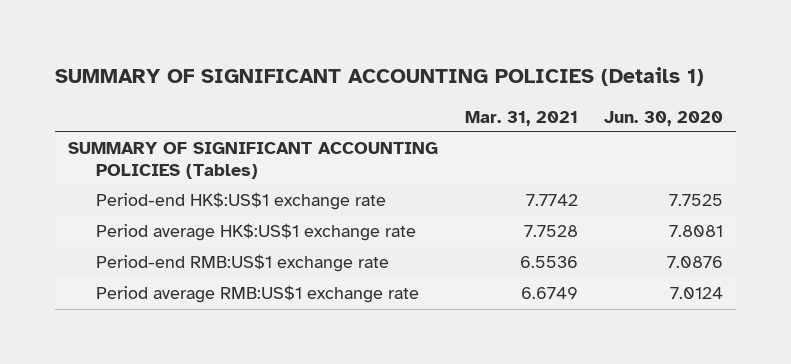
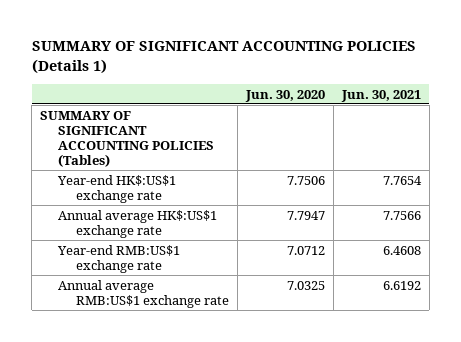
- | Mar. 31, 2021 | Jun. 30, 2020
+ | Jun. 30, 2020 | Jun. 30, 2021
- Period-end HK$:US$1 exchange rate | 7.7742 | 7.7525
- Period average HK$:US$1 exchange rate | 7.7528 | 7.8081
- Period-end RMB:US$1 exchange rate | 6.5536 | 7.0876
- Period average RMB:US$1 exchange rate | 6.6749 | 7.0124
+ Year-end HK$:US$1 exchange rate | 7.7506 | 7.7654
+ Annual average HK$:US$1 exchange rate | 7.7947 | 7.7566
+ Year-end RMB:US$1 exchange rate | 7.0712 | 6.4608
+ Annual average RMB:US$1 exchange rate | 7.0325 | 6.6192

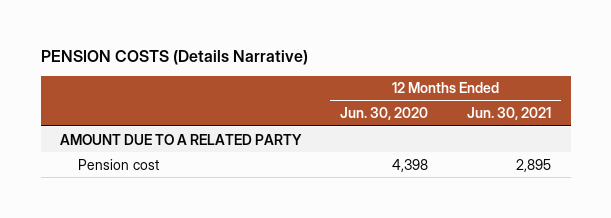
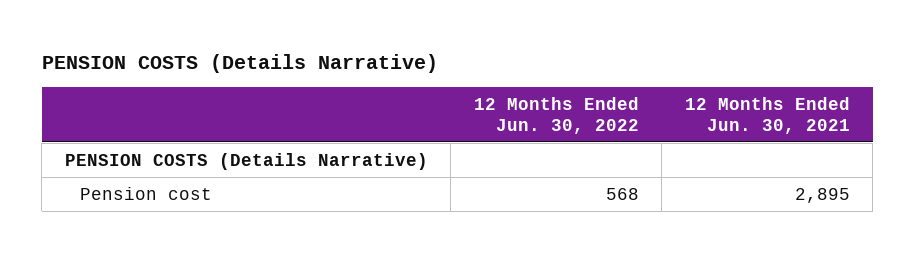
- | 12 Months Ended Jun. 30, 2020 | 12 Months Ended Jun. 30, 2021
+ | 12 Months Ended Jun. 30, 2022 | 12 Months Ended Jun. 30, 2021
- AMOUNT DUE TO A RELATED PARTY
+ PENSION COSTS (Details Narrative)

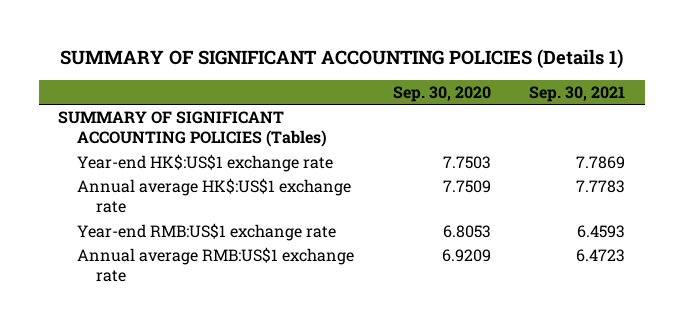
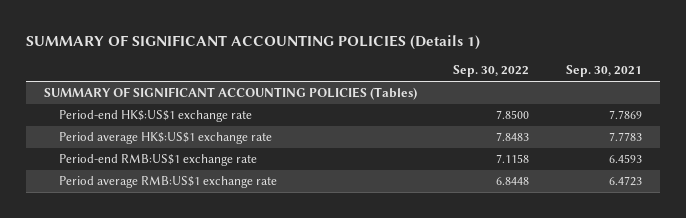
- | Sep. 30, 2020 | Sep. 30, 2021
+ | Sep. 30, 2022 | Sep. 30, 2021
- Year-end HK$:US$1 exchange rate | 7.7503 | 7.7869
- Annual average HK$:US$1 exchange rate | 7.7509 | 7.7783
- Year-end RMB:US$1 exchange rate | 6.8053 | 6.4593
- Annual average RMB:US$1 exchange rate | 6.9209 | 6.4723
+ Period-end HK$:US$1 exchange rate | 7.8500 | 7.7869
+ Period average HK$:US$1 exchange rate | 7.8483 | 7.7783
+ Period-end RMB:US$1 exchange rate | 7.1158 | 6.4593
+ Period average RMB:US$1 exchange rate | 6.8448 | 6.4723

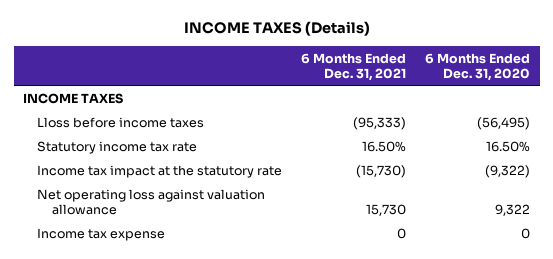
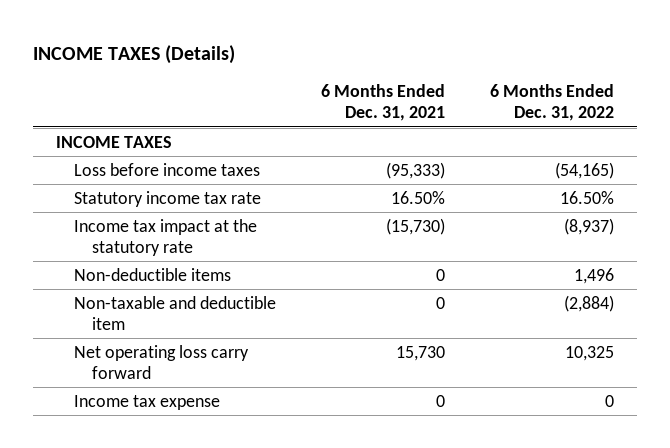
- | 6 Months Ended Dec. 31, 2021 | 6 Months Ended Dec. 31, 2020
+ | 6 Months Ended Dec. 31, 2021 | 6 Months Ended Dec. 31, 2022
- Lloss before income taxes | (95,333) | (56,495)
+ Loss before income taxes | (95,333) | (54,165)
- Net operating loss against valuation allowance | 15,730 | 9,322
+ Non-deductible items | 0 | 1,496
+ Non-taxable and deductible item | 0 | (2,884)
+ Net operating loss carry forward | 15,730 | 10,325

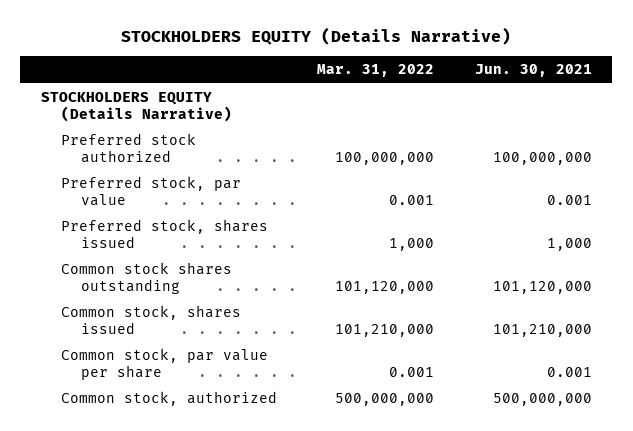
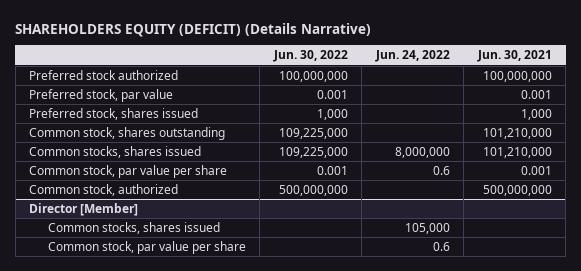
- STOCKHOLDERS EQUITY (Details Narrative)
+ SHAREHOLDERS EQUITY (DEFICIT) (Details Narrative)
- | Mar. 31, 2022 | Jun. 30, 2021
+ | Jun. 30, 2022 | Jun. 24, 2022 | Jun. 30, 2021
- STOCKHOLDERS EQUITY (Details Narrative)
- Common stock shares outstanding | 101,120,000 | 101,120,000
- Common stock, shares issued | 101,210,000 | 101,210,000
+ Common stock, shares outstanding | 109,225,000 | | 101,210,000
+ Common stocks, shares issued | 109,225,000 | 8,000,000 | 101,210,000
+ Director [Member]
+ Common stocks, shares issued | | 105,000 |
+ Common stock, par value per share | | 0.6 |

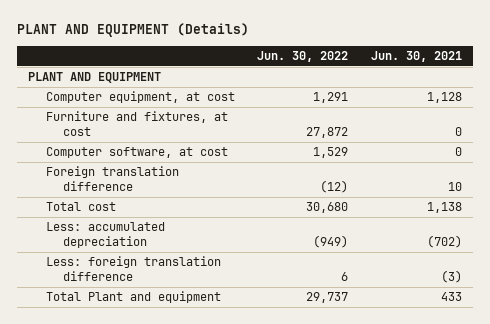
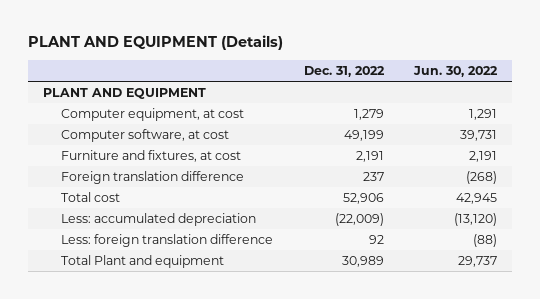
- | Jun. 30, 2022 | Jun. 30, 2021
+ | Dec. 31, 2022 | Jun. 30, 2022
- Furniture and fixtures, at cost | 27,872 | 0
- Computer software, at cost | 1,529 | 0
- Foreign translation difference | (12) | 10
- Total cost | 30,680 | 1,138
- Less: accumulated depreciation | (949) | (702)
- Less: foreign translation difference | 6 | (3)
+ Computer software, at cost | 49,199 | 39,731
+ Furniture and fixtures, at cost | 2,191 | 2,191
+ Foreign translation difference | 237 | (268)
+ Total cost | 52,906 | 42,945
+ Less: accumulated depreciation | (22,009) | (13,120)
+ Less: foreign translation difference | 92 | (88)

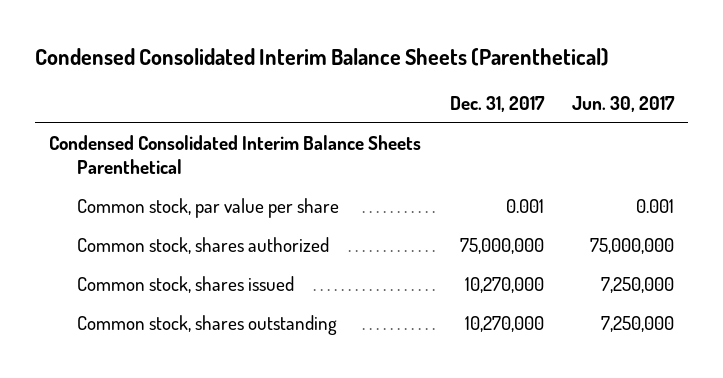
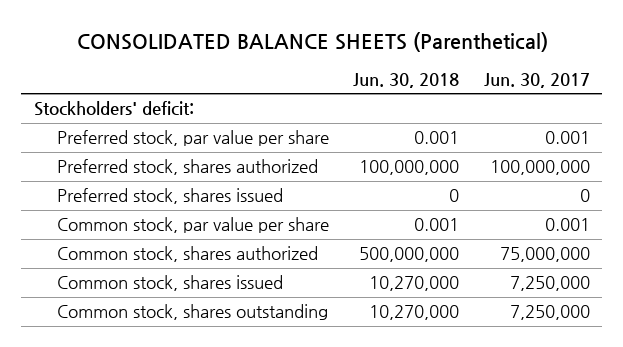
- Condensed Consolidated Interim Balance Sheets (Parenthetical)
+ CONSOLIDATED BALANCE SHEETS (Parenthetical)
- | Dec. 31, 2017 | Jun. 30, 2017
+ | Jun. 30, 2018 | Jun. 30, 2017
- Condensed Consolidated Interim Balance Sheets Parenthetical
+ Stockholders' deficit:
+ Preferred stock, par value per share | 0.001 | 0.001
+ Preferred stock, shares authorized | 100,000,000 | 100,000,000
+ Preferred stock, shares issued | 0 | 0

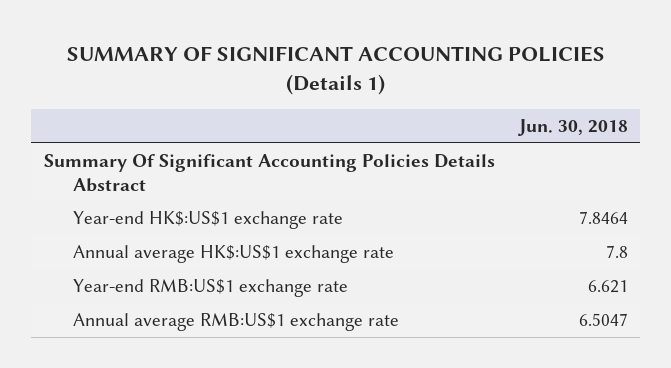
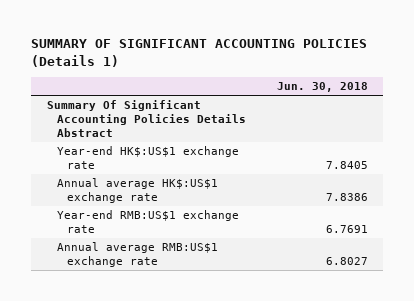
- Year-end HK$:US$1 exchange rate | 7.8464
- Annual average HK$:US$1 exchange rate | 7.8
- Year-end RMB:US$1 exchange rate | 6.621
- Annual average RMB:US$1 exchange rate | 6.5047
+ Year-end HK$:US$1 exchange rate | 7.8405
+ Annual average HK$:US$1 exchange rate | 7.8386
+ Year-end RMB:US$1 exchange rate | 6.7691
+ Annual average RMB:US$1 exchange rate | 6.8027

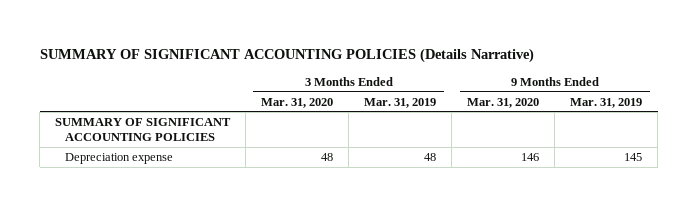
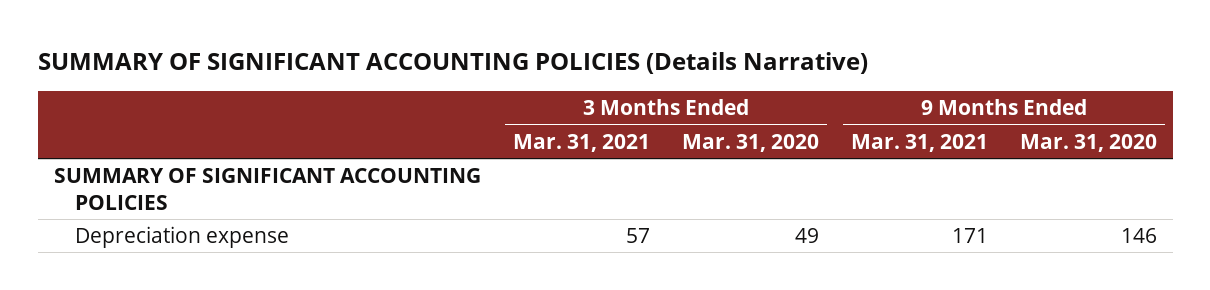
- | 3 Months Ended Mar. 31, 2020 | 3 Months Ended Mar. 31, 2019 | 9 Months Ended Mar. 31, 2020 | 9 Months Ended Mar. 31, 2019
+ | 3 Months Ended Mar. 31, 2021 | 3 Months Ended Mar. 31, 2020 | 9 Months Ended Mar. 31, 2021 | 9 Months Ended Mar. 31, 2020
- Depreciation expense | 48 | 48 | 146 | 145
+ Depreciation expense | 57 | 49 | 171 | 146

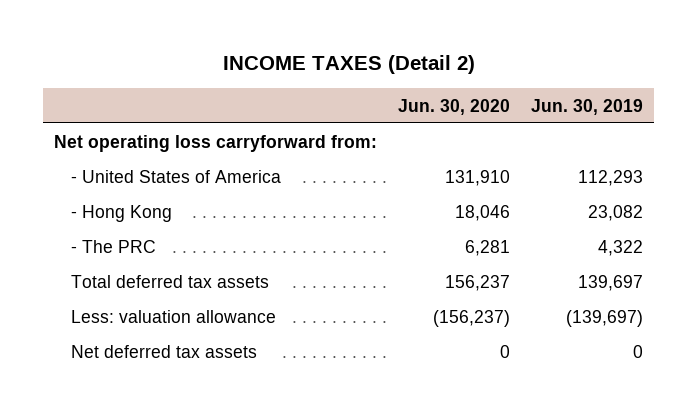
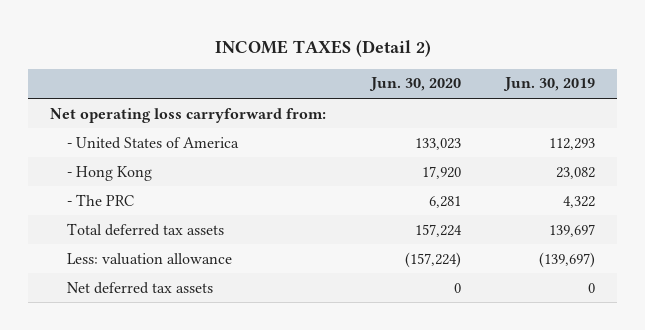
- - United States of America | 131,910 | 112,293
- - Hong Kong | 18,046 | 23,082
+ - United States of America | 133,023 | 112,293
+ - Hong Kong | 17,920 | 23,082
- Total deferred tax assets | 156,237 | 139,697
- Less: valuation allowance | (156,237) | (139,697)
+ Total deferred tax assets | 157,224 | 139,697
+ Less: valuation allowance | (157,224) | (139,697)

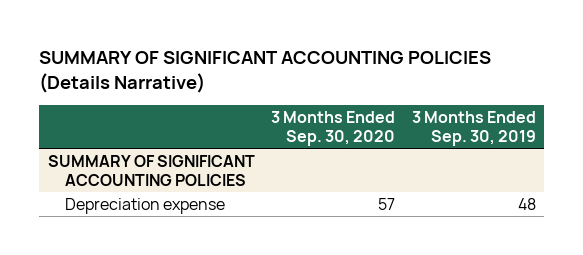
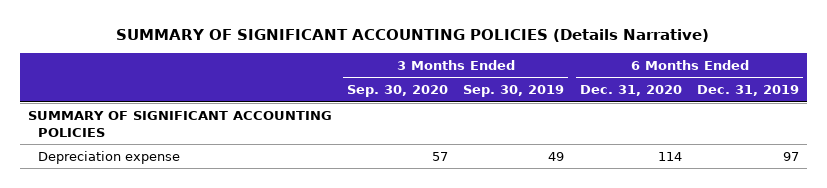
- | 3 Months Ended Sep. 30, 2020 | 3 Months Ended Sep. 30, 2019
+ | 3 Months Ended Sep. 30, 2020 | 3 Months Ended Sep. 30, 2019 | 6 Months Ended Dec. 31, 2020 | 6 Months Ended Dec. 31, 2019
- Depreciation expense | 57 | 48
+ Depreciation expense | 57 | 49 | 114 | 97

